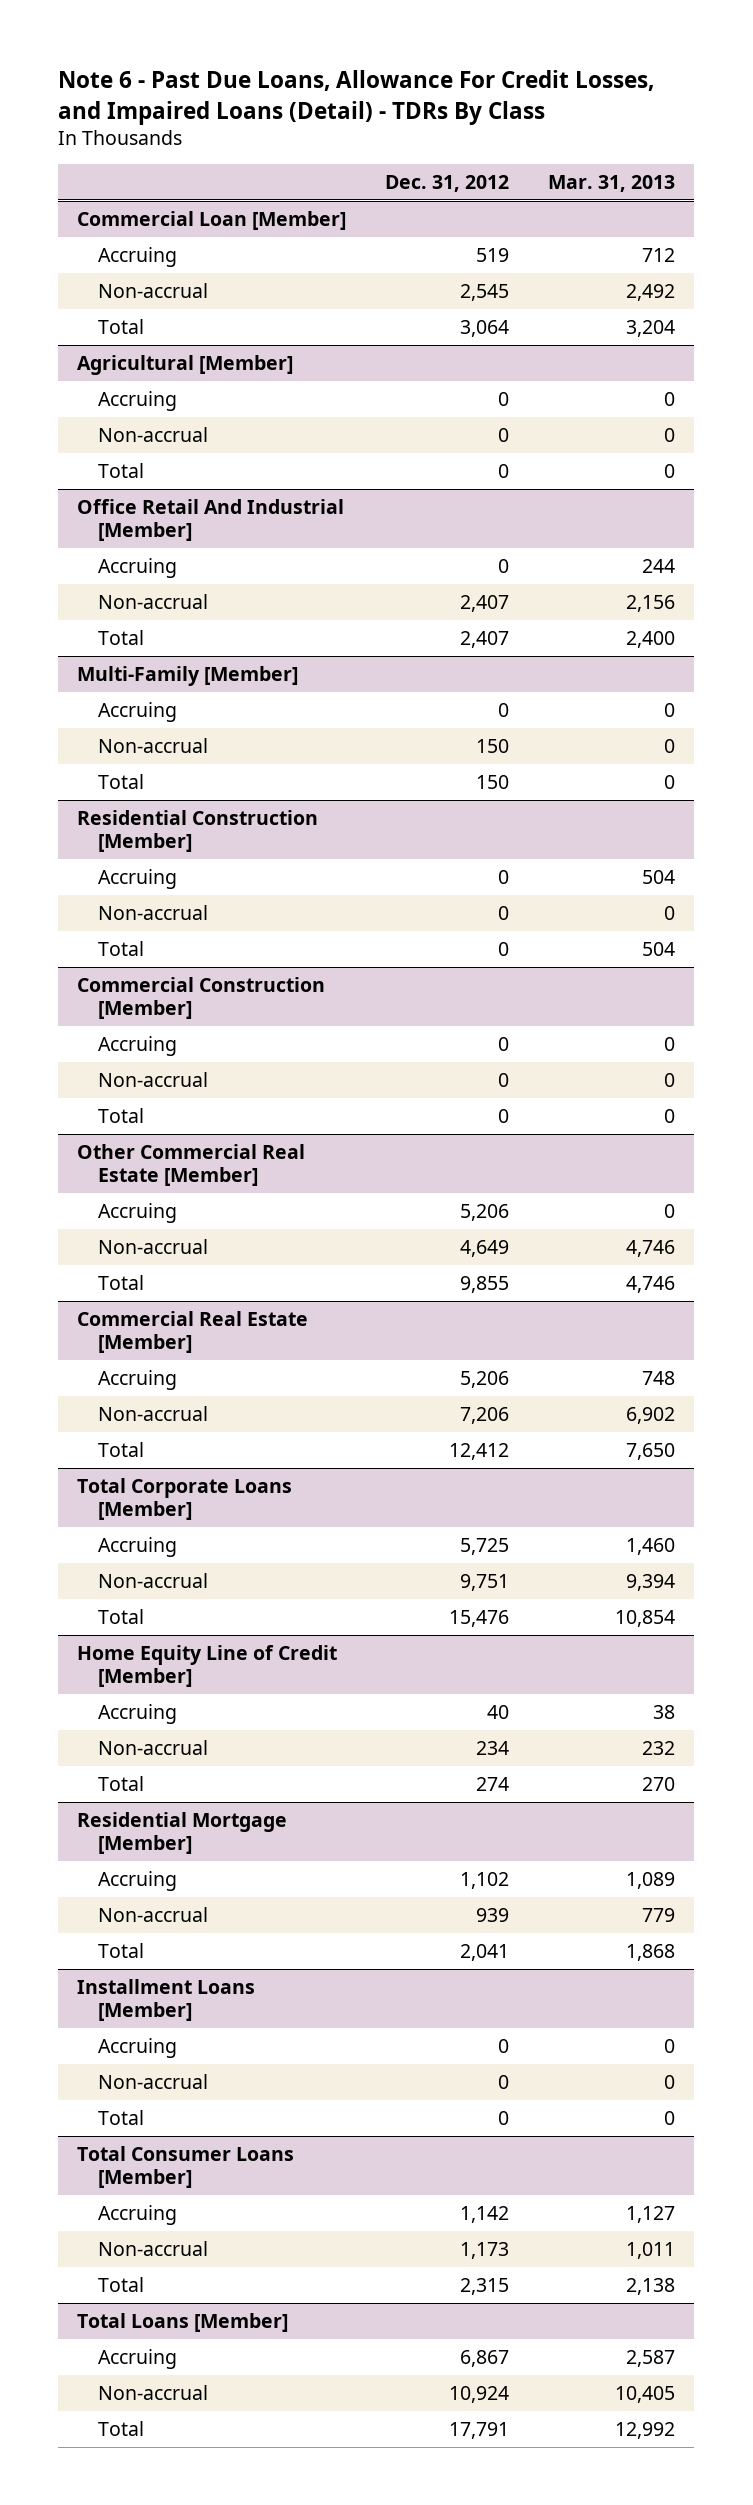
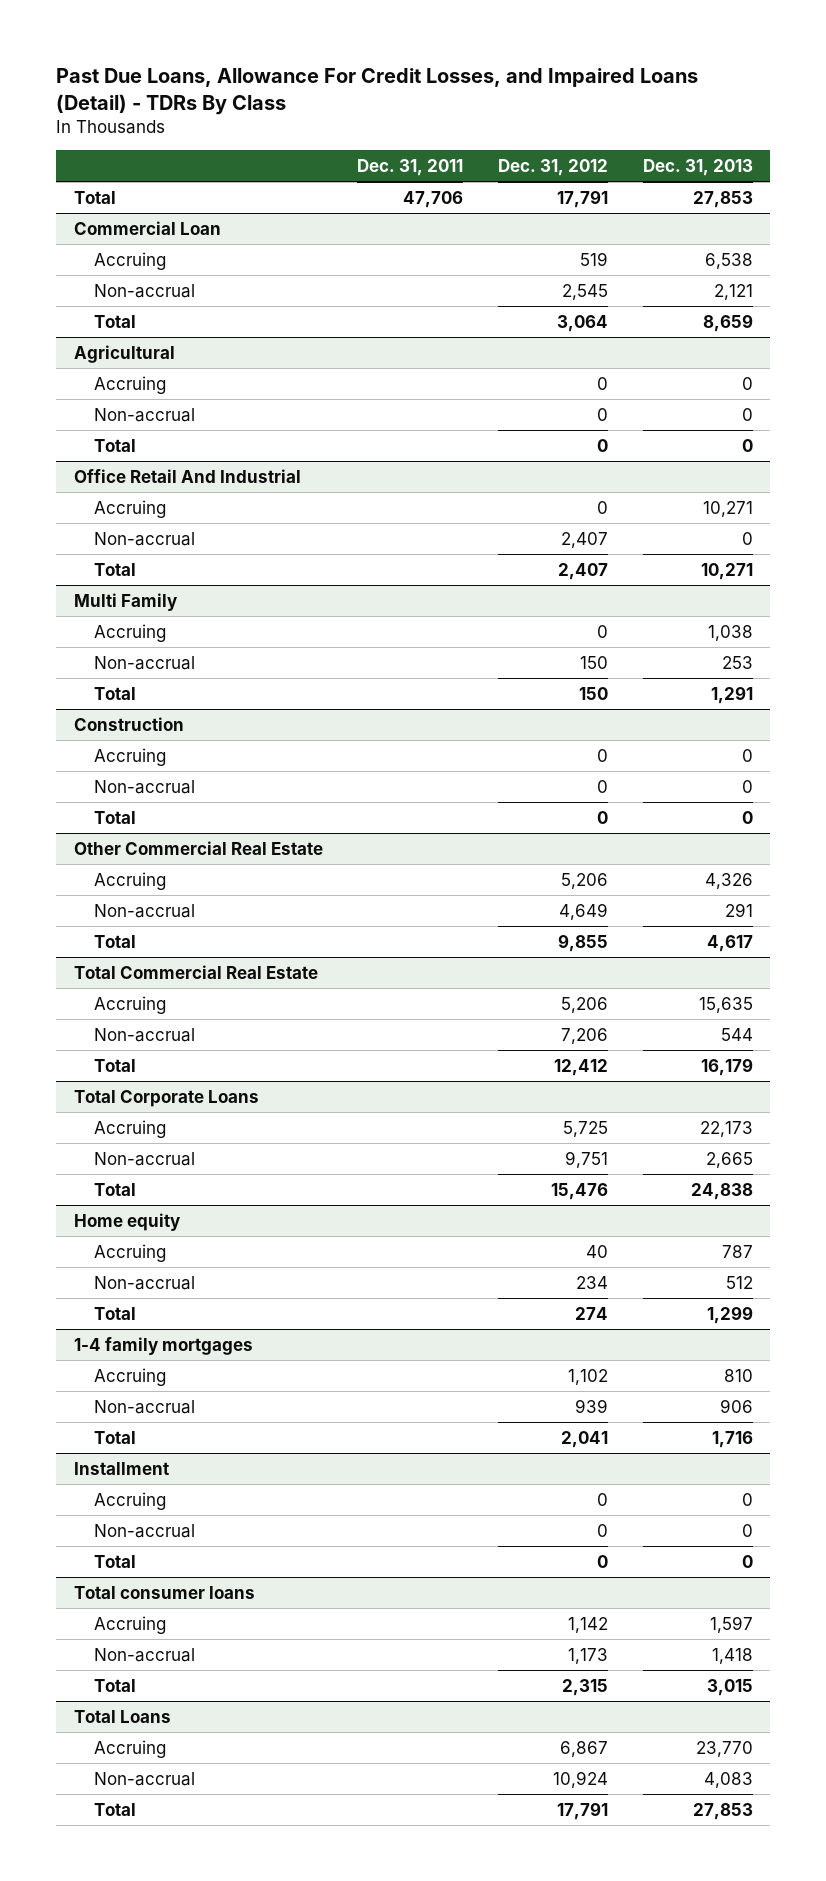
- Note 6 - Past Due Loans, Allowance For Credit Losses, and Impaired Loans (Detail) - TDRs By Class
+ Past Due Loans, Allowance For Credit Losses, and Impaired Loans (Detail) - TDRs By Class
- | Dec. 31, 2012 | Mar. 31, 2013
+ | Dec. 31, 2011 | Dec. 31, 2012 | Dec. 31, 2013
- Commercial Loan [Member]
+ Total | 47,706 | 17,791 | 27,853
+ Commercial Loan
- Agricultural [Member]
+ Agricultural
- Office Retail And Industrial [Member]
+ Office Retail And Industrial
- Multi-Family [Member]
+ Multi Family
- Residential Construction [Member]
- Accruing | 0 | 504
- Non-accrual | 0 | 0
- Total | 0 | 504
- Commercial Construction [Member]
+ Construction
- Other Commercial Real Estate [Member]
+ Other Commercial Real Estate
- Commercial Real Estate [Member]
+ Total Commercial Real Estate
- Total Corporate Loans [Member]
+ Total Corporate Loans
- Home Equity Line of Credit [Member]
+ Home equity
- Residential Mortgage [Member]
+ 1-4 family mortgages
- Installment Loans [Member]
+ Installment
- Total Consumer Loans [Member]
+ Total consumer loans
- Total Loans [Member]
+ Total Loans

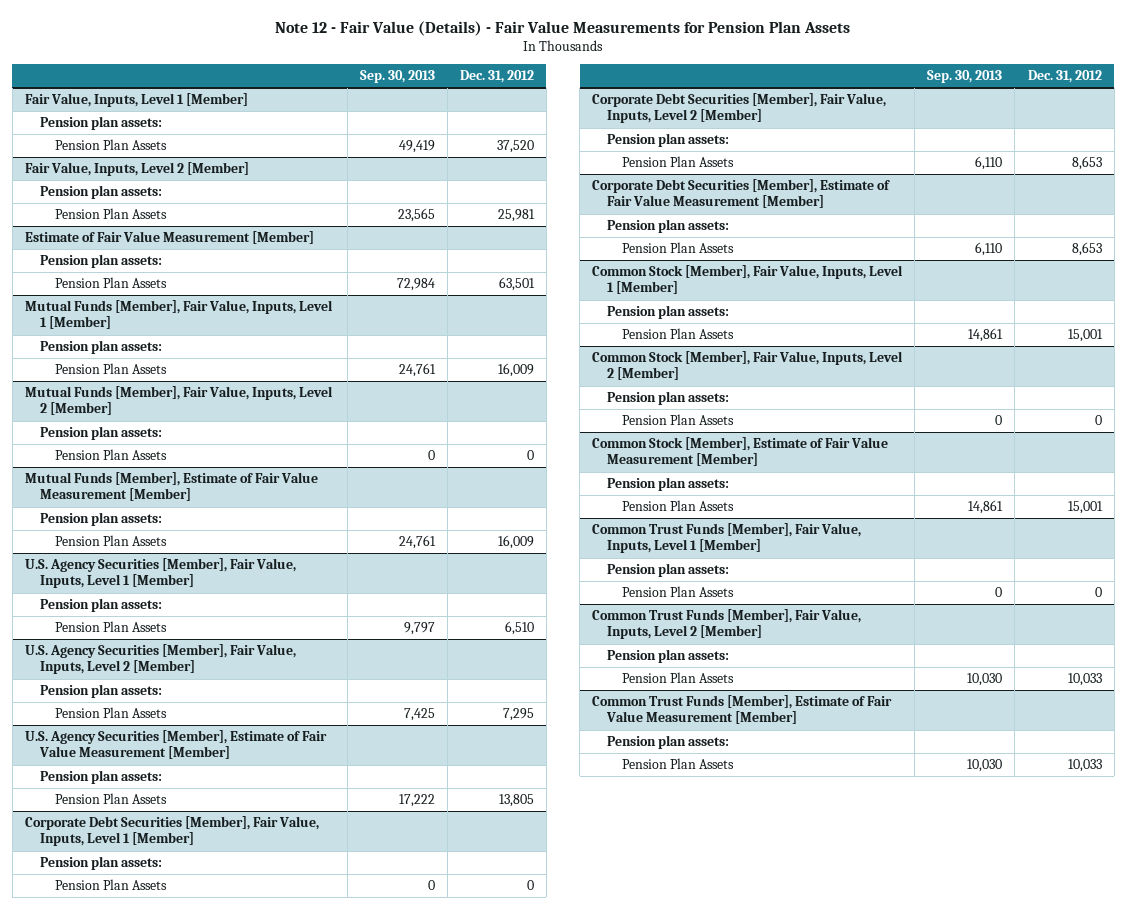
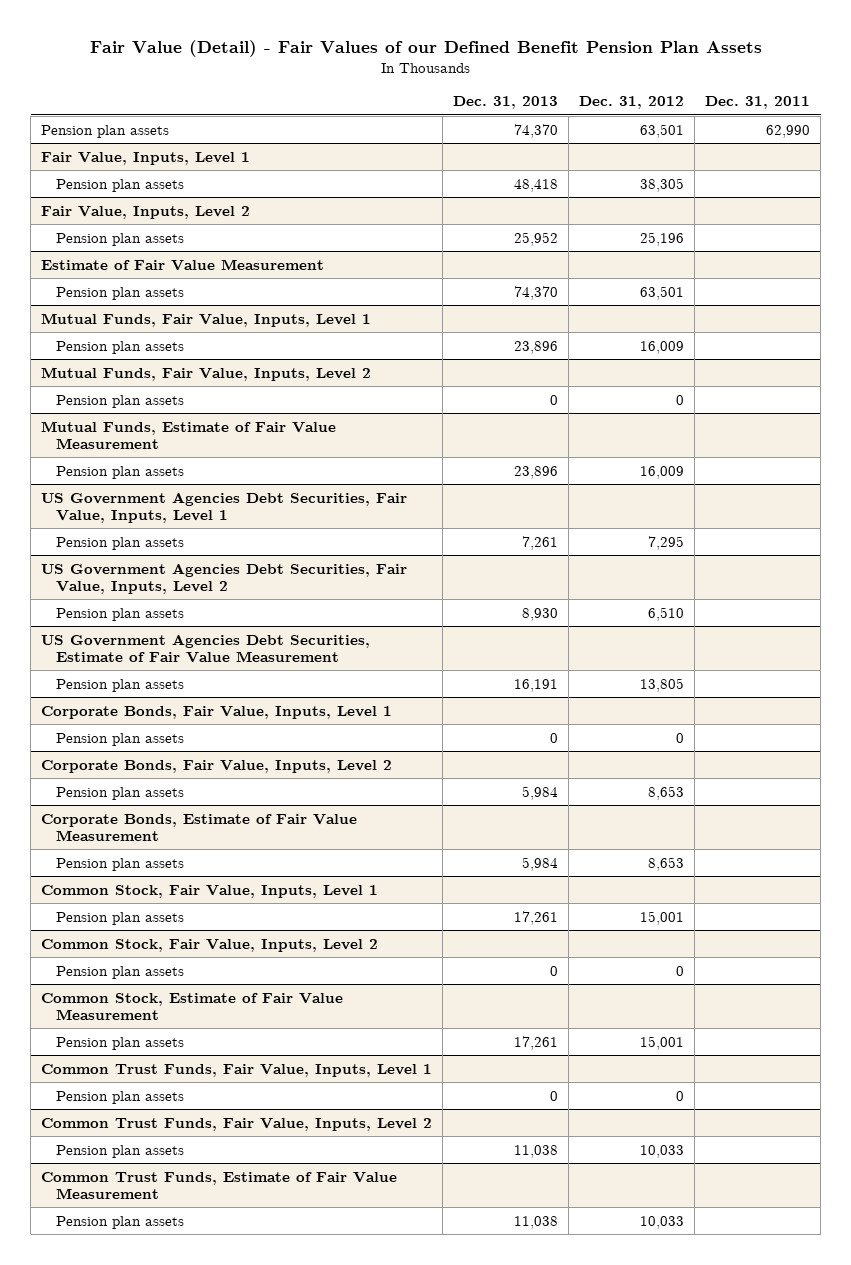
- Note 12 - Fair Value (Details) - Fair Value Measurements for Pension Plan Assets
+ Fair Value (Detail) - Fair Values of our Defined Benefit Pension Plan Assets
- | Sep. 30, 2013 | Dec. 31, 2012
+ | Dec. 31, 2013 | Dec. 31, 2012 | Dec. 31, 2011
- Fair Value, Inputs, Level 1 [Member]
- Pension plan assets:
- Pension Plan Assets | 49,419 | 37,520
- Fair Value, Inputs, Level 2 [Member]
- Pension plan assets:
- Pension Plan Assets | 23,565 | 25,981
- Estimate of Fair Value Measurement [Member]
- Pension plan assets:
- Pension Plan Assets | 72,984 | 63,501
- Mutual Funds [Member], Fair Value, Inputs, Level 1 [Member]
- Pension plan assets:
- Pension Plan Assets | 24,761 | 16,009
- Mutual Funds [Member], Fair Value, Inputs, Level 2 [Member]
- Pension plan assets:
- Pension Plan Assets | 0 | 0
- Mutual Funds [Member], Estimate of Fair Value Measurement [Member]
- Pension plan assets:
- Pension Plan Assets | 24,761 | 16,009
- U.S. Agency Securities [Member], Fair Value, Inputs, Level 1 [Member]
- Pension plan assets:
- Pension Plan Assets | 9,797 | 6,510
- U.S. Agency Securities [Member], Fair Value, Inputs, Level 2 [Member]
- Pension plan assets:
- Pension Plan Assets | 7,425 | 7,295
- U.S. Agency Securities [Member], Estimate of Fair Value Measurement [Member]
- Pension plan assets:
- Pension Plan Assets | 17,222 | 13,805
- Corporate Debt Securities [Member], Fair Value, Inputs, Level 1 [Member]
- Pension plan assets:
- Pension Plan Assets | 0 | 0
- Corporate Debt Securities [Member], Fair Value, Inputs, Level 2 [Member]
- Pension plan assets:
- Pension Plan Assets | 6,110 | 8,653
- Corporate Debt Securities [Member], Estimate of Fair Value Measurement [Member]
- Pension plan assets:
- Pension Plan Assets | 6,110 | 8,653
- Common Stock [Member], Fair Value, Inputs, Level 1 [Member]
- Pension plan assets:
- Pension Plan Assets | 14,861 | 15,001
- Common Stock [Member], Fair Value, Inputs, Level 2 [Member]
- Pension plan assets:
- Pension Plan Assets | 0 | 0
- Common Stock [Member], Estimate of Fair Value Measurement [Member]
- Pension plan assets:
- Pension Plan Assets | 14,861 | 15,001
- Common Trust Funds [Member], Fair Value, Inputs, Level 1 [Member]
- Pension plan assets:
- Pension Plan Assets | 0 | 0
- Common Trust Funds [Member], Fair Value, Inputs, Level 2 [Member]
- Pension plan assets:
- Pension Plan Assets | 10,030 | 10,033
- Common Trust Funds [Member], Estimate of Fair Value Measurement [Member]
- Pension plan assets:
- Pension Plan Assets | 10,030 | 10,033
+ Pension plan assets | 74,370 | 63,501 | 62,990
+ Fair Value, Inputs, Level 1
+ Pension plan assets | 48,418 | 38,305 |
+ Fair Value, Inputs, Level 2
+ Pension plan assets | 25,952 | 25,196 |
+ Estimate of Fair Value Measurement
+ Pension plan assets | 74,370 | 63,501 |
+ Mutual Funds, Fair Value, Inputs, Level 1
+ Pension plan assets | 23,896 | 16,009 |
+ Mutual Funds, Fair Value, Inputs, Level 2
+ Pension plan assets | 0 | 0 |
+ Mutual Funds, Estimate of Fair Value Measurement
+ Pension plan assets | 23,896 | 16,009 |
+ US Government Agencies Debt Securities, Fair Value, Inputs, Level 1
+ Pension plan assets | 7,261 | 7,295 |
+ US Government Agencies Debt Securities, Fair Value, Inputs, Level 2
+ Pension plan assets | 8,930 | 6,510 |
+ US Government Agencies Debt Securities, Estimate of Fair Value Measurement
+ Pension plan assets | 16,191 | 13,805 |
+ Corporate Bonds, Fair Value, Inputs, Level 1
+ Pension plan assets | 0 | 0 |
+ Corporate Bonds, Fair Value, Inputs, Level 2
+ Pension plan assets | 5,984 | 8,653 |
+ Corporate Bonds, Estimate of Fair Value Measurement
+ Pension plan assets | 5,984 | 8,653 |
+ Common Stock, Fair Value, Inputs, Level 1
+ Pension plan assets | 17,261 | 15,001 |
+ Common Stock, Fair Value, Inputs, Level 2
+ Pension plan assets | 0 | 0 |
+ Common Stock, Estimate of Fair Value Measurement
+ Pension plan assets | 17,261 | 15,001 |
+ Common Trust Funds, Fair Value, Inputs, Level 1
+ Pension plan assets | 0 | 0 |
+ Common Trust Funds, Fair Value, Inputs, Level 2
+ Pension plan assets | 11,038 | 10,033 |
+ Common Trust Funds, Estimate of Fair Value Measurement
+ Pension plan assets | 11,038 | 10,033 |

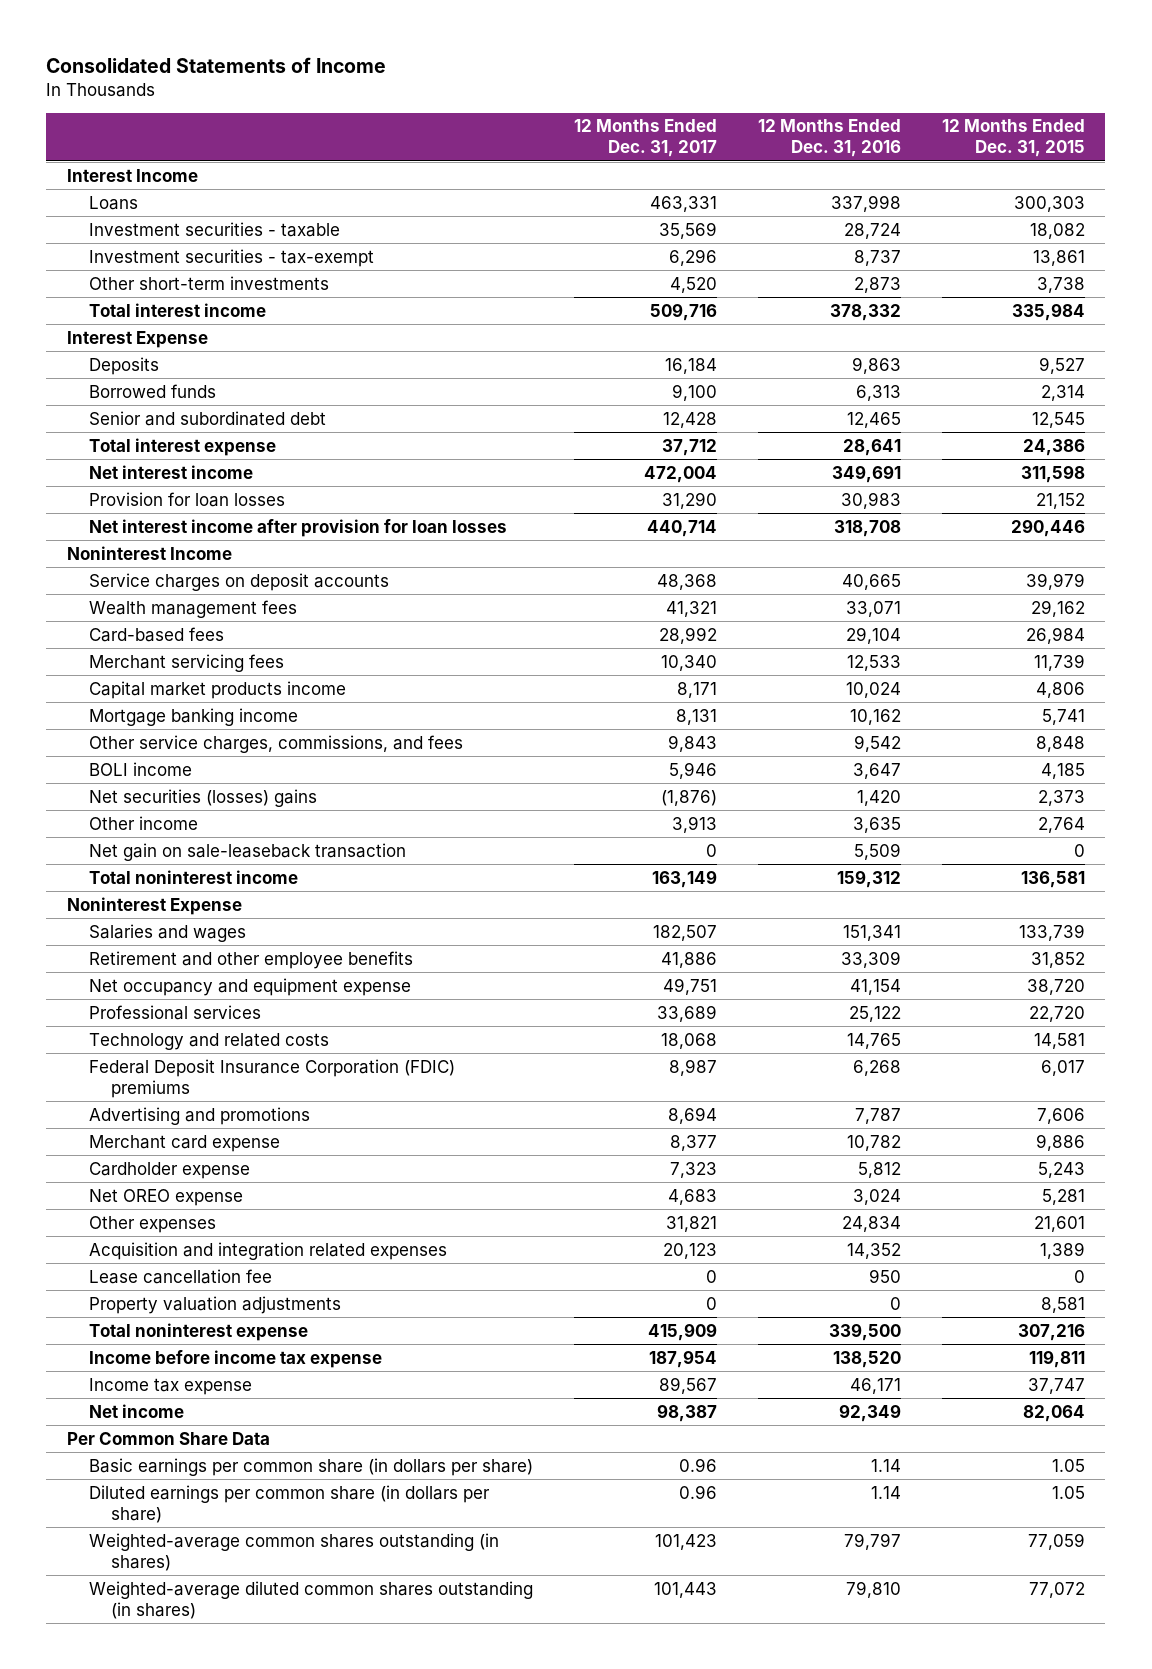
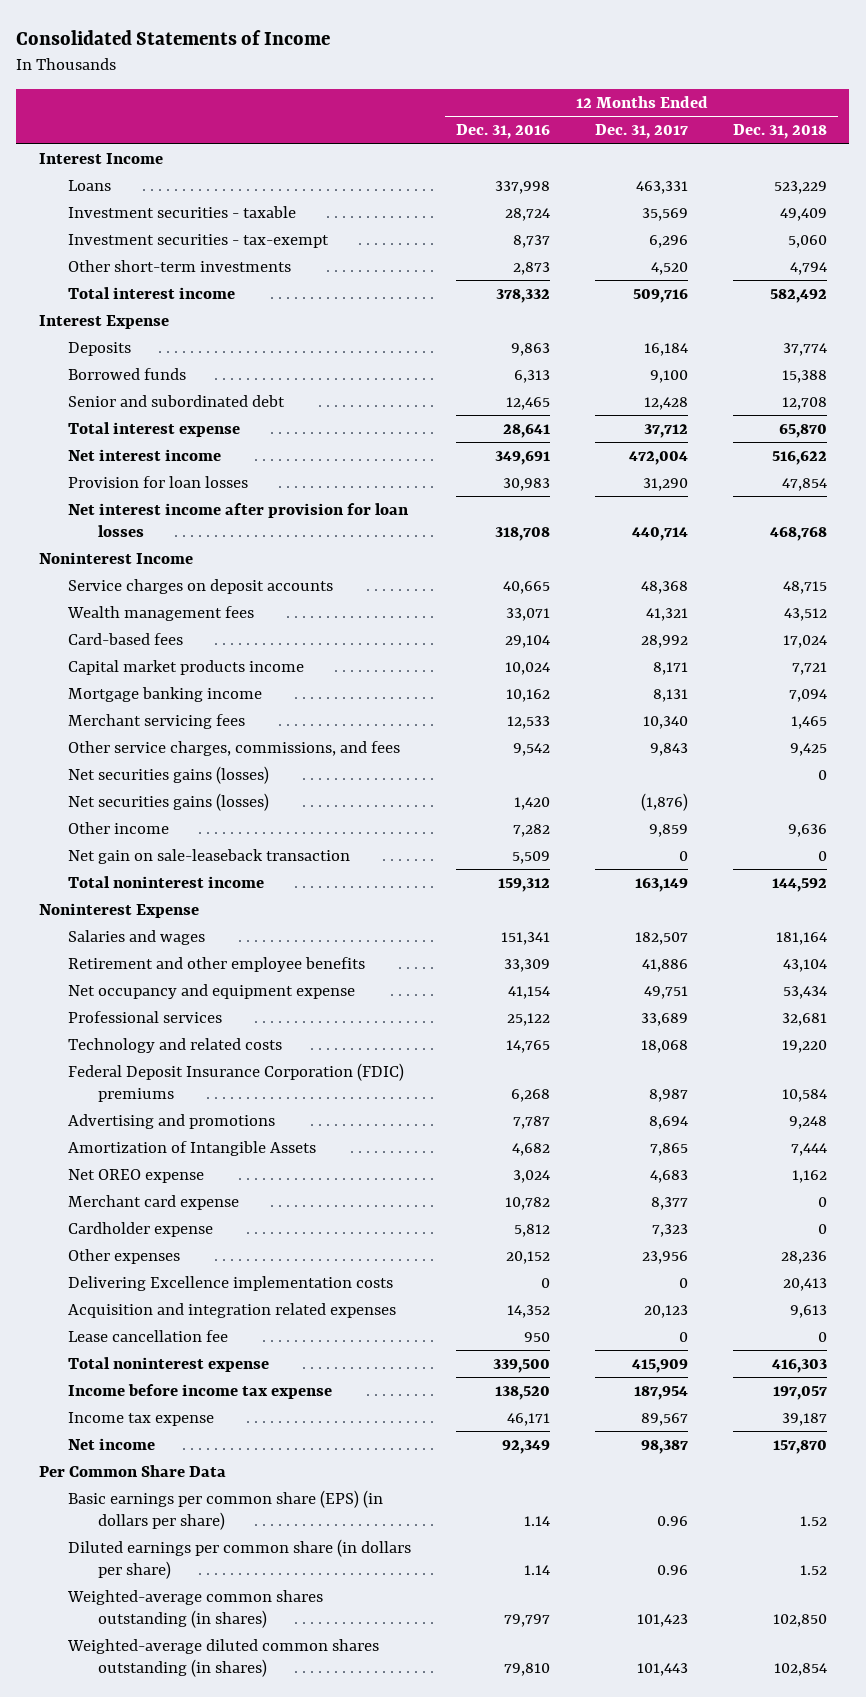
- | 12 Months Ended Dec. 31, 2017 | 12 Months Ended Dec. 31, 2016 | 12 Months Ended Dec. 31, 2015
+ | 12 Months Ended Dec. 31, 2016 | 12 Months Ended Dec. 31, 2017 | 12 Months Ended Dec. 31, 2018
moved down: Merchant servicing fees | 12,533 | 10,340 | 1,465
- BOLI income | 5,946 | 3,647 | 4,185
- Net securities (losses) gains | (1,876) | 1,420 | 2,373
- Other income | 3,913 | 3,635 | 2,764
+ Net securities gains (losses) | | | 0
+ Net securities gains (losses) | 1,420 | (1,876) |
+ Other income | 7,282 | 9,859 | 9,636
+ Amortization of Intangible Assets | 4,682 | 7,865 | 7,444
moved up: Net OREO expense | 3,024 | 4,683 | 1,162
- Other expenses | 31,821 | 24,834 | 21,601
+ Other expenses | 20,152 | 23,956 | 28,236
+ Delivering Excellence implementation costs | 0 | 0 | 20,413
- Property valuation adjustments | 0 | 0 | 8,581
- Basic earnings per common share (in dollars per share) | 0.96 | 1.14 | 1.05
+ Basic earnings per common share (EPS) (in dollars per share) | 1.14 | 0.96 | 1.52

